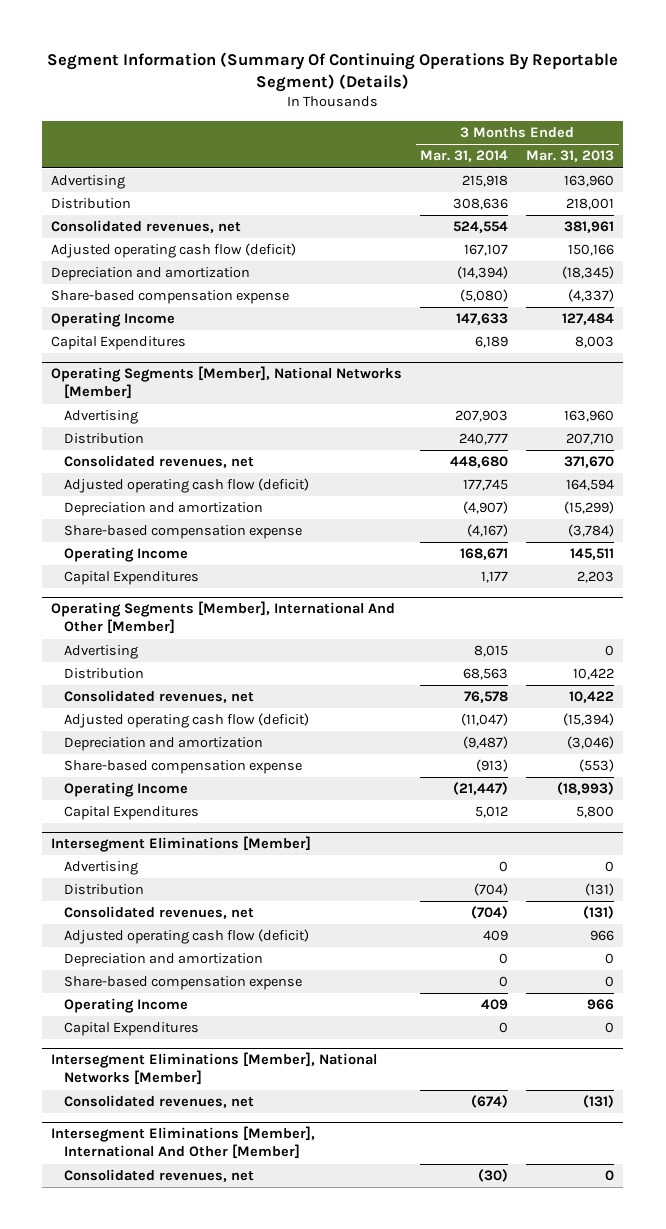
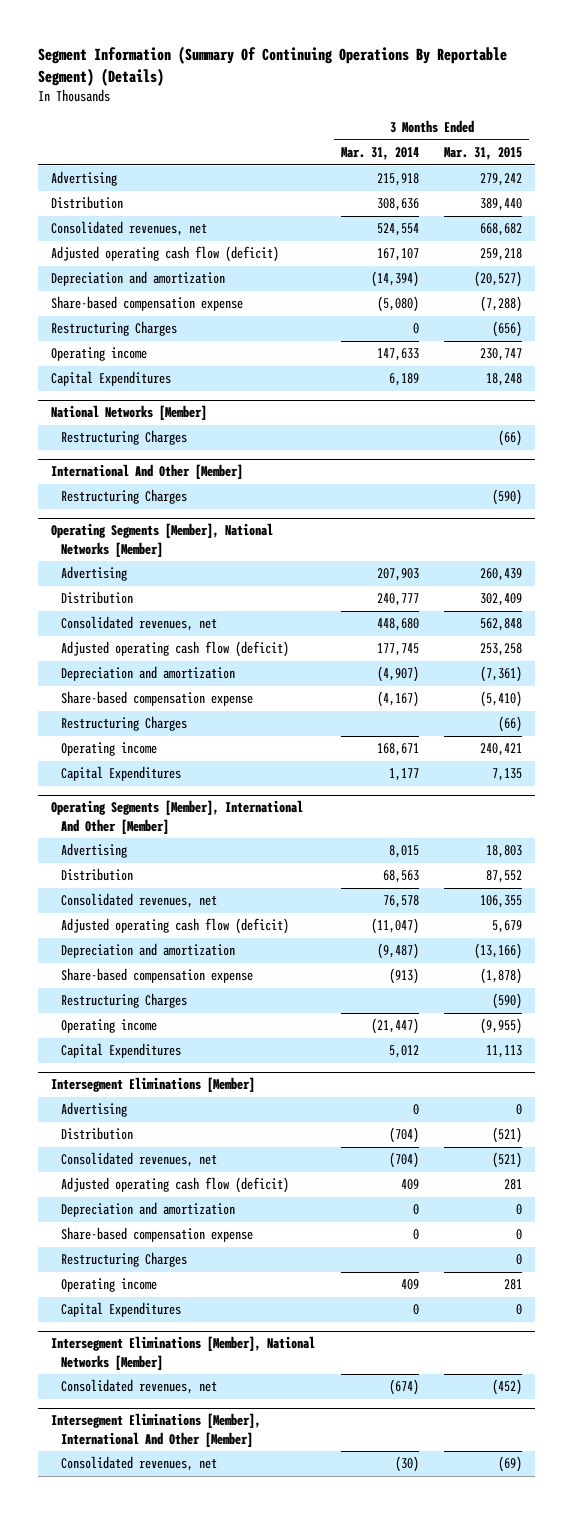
- | 3 Months Ended Mar. 31, 2014 | 3 Months Ended Mar. 31, 2013
+ | 3 Months Ended Mar. 31, 2014 | 3 Months Ended Mar. 31, 2015
- Operating Income | 147,633 | 127,484
+ Restructuring Charges | 0 | (656)
+ Operating income | 147,633 | 230,747
+ National Networks [Member]
+ Restructuring Charges | | (66)
+ International And Other [Member]
+ Restructuring Charges | | (590)
@ Operating Segments [Member], National Networks [Member]
- Operating Income | 168,671 | 145,511
+ Restructuring Charges | | (66)
+ Operating income | 168,671 | 240,421
@ Operating Segments [Member], International And Other [Member]
- Operating Income | (21,447) | (18,993)
+ Restructuring Charges | | (590)
+ Operating income | (21,447) | (9,955)
@ Intersegment Eliminations [Member]
- Operating Income | 409 | 966
+ Restructuring Charges | | 0
+ Operating income | 409 | 281

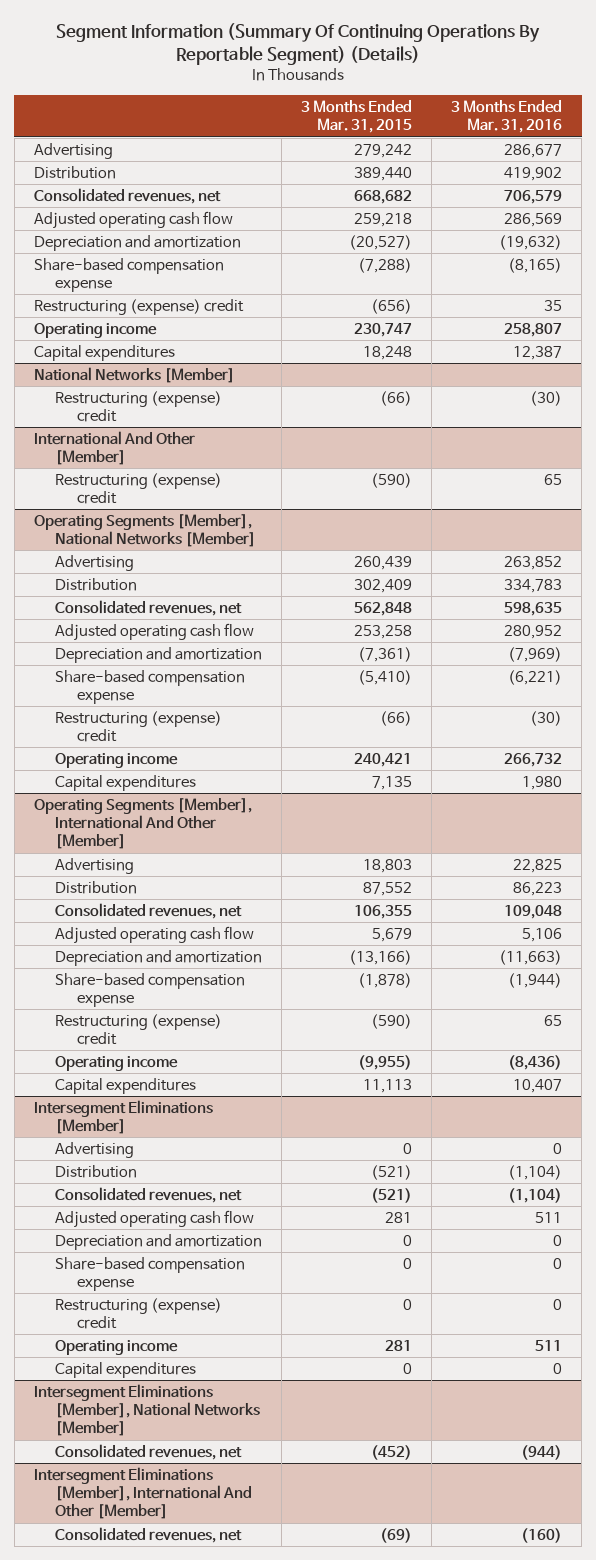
- | 3 Months Ended Mar. 31, 2014 | 3 Months Ended Mar. 31, 2015
+ | 3 Months Ended Mar. 31, 2015 | 3 Months Ended Mar. 31, 2016
- Adjusted operating cash flow (deficit) | 167,107 | 259,218
+ Adjusted operating cash flow | 259,218 | 286,569
- Restructuring Charges | 0 | (656)
+ Restructuring (expense) credit | (656) | 35
- Capital Expenditures | 6,189 | 18,248
+ Capital expenditures | 18,248 | 12,387
@ National Networks [Member]
- Restructuring Charges | | (66)
+ Restructuring (expense) credit | (66) | (30)
@ International And Other [Member]
- Restructuring Charges | | (590)
+ Restructuring (expense) credit | (590) | 65
@ Operating Segments [Member], National Networks [Member]
- Adjusted operating cash flow (deficit) | 177,745 | 253,258
+ Adjusted operating cash flow | 253,258 | 280,952
- Restructuring Charges | | (66)
+ Restructuring (expense) credit | (66) | (30)
- Capital Expenditures | 1,177 | 7,135
+ Capital expenditures | 7,135 | 1,980
@ Operating Segments [Member], International And Other [Member]
- Adjusted operating cash flow (deficit) | (11,047) | 5,679
+ Adjusted operating cash flow | 5,679 | 5,106
- Restructuring Charges | | (590)
+ Restructuring (expense) credit | (590) | 65
- Capital Expenditures | 5,012 | 11,113
+ Capital expenditures | 11,113 | 10,407
@ Intersegment Eliminations [Member]
- Adjusted operating cash flow (deficit) | 409 | 281
+ Adjusted operating cash flow | 281 | 511
- Restructuring Charges | | 0
+ Restructuring (expense) credit | 0 | 0
- Capital Expenditures | 0 | 0
+ Capital expenditures | 0 | 0

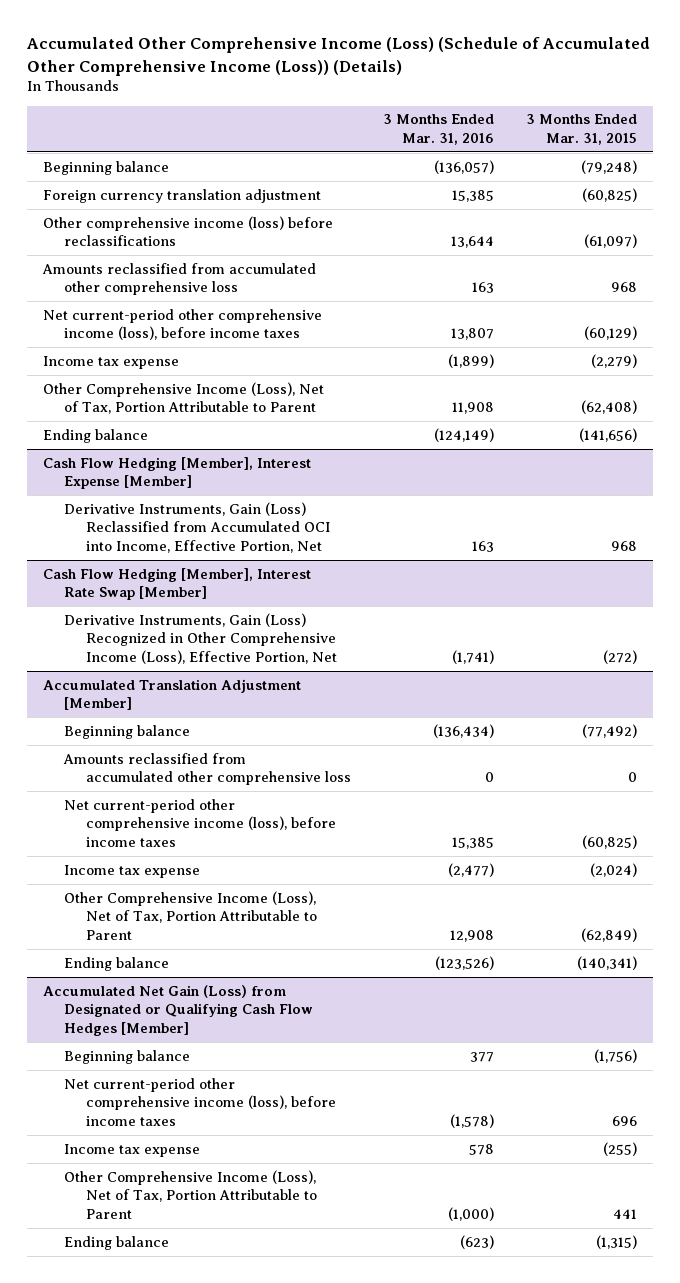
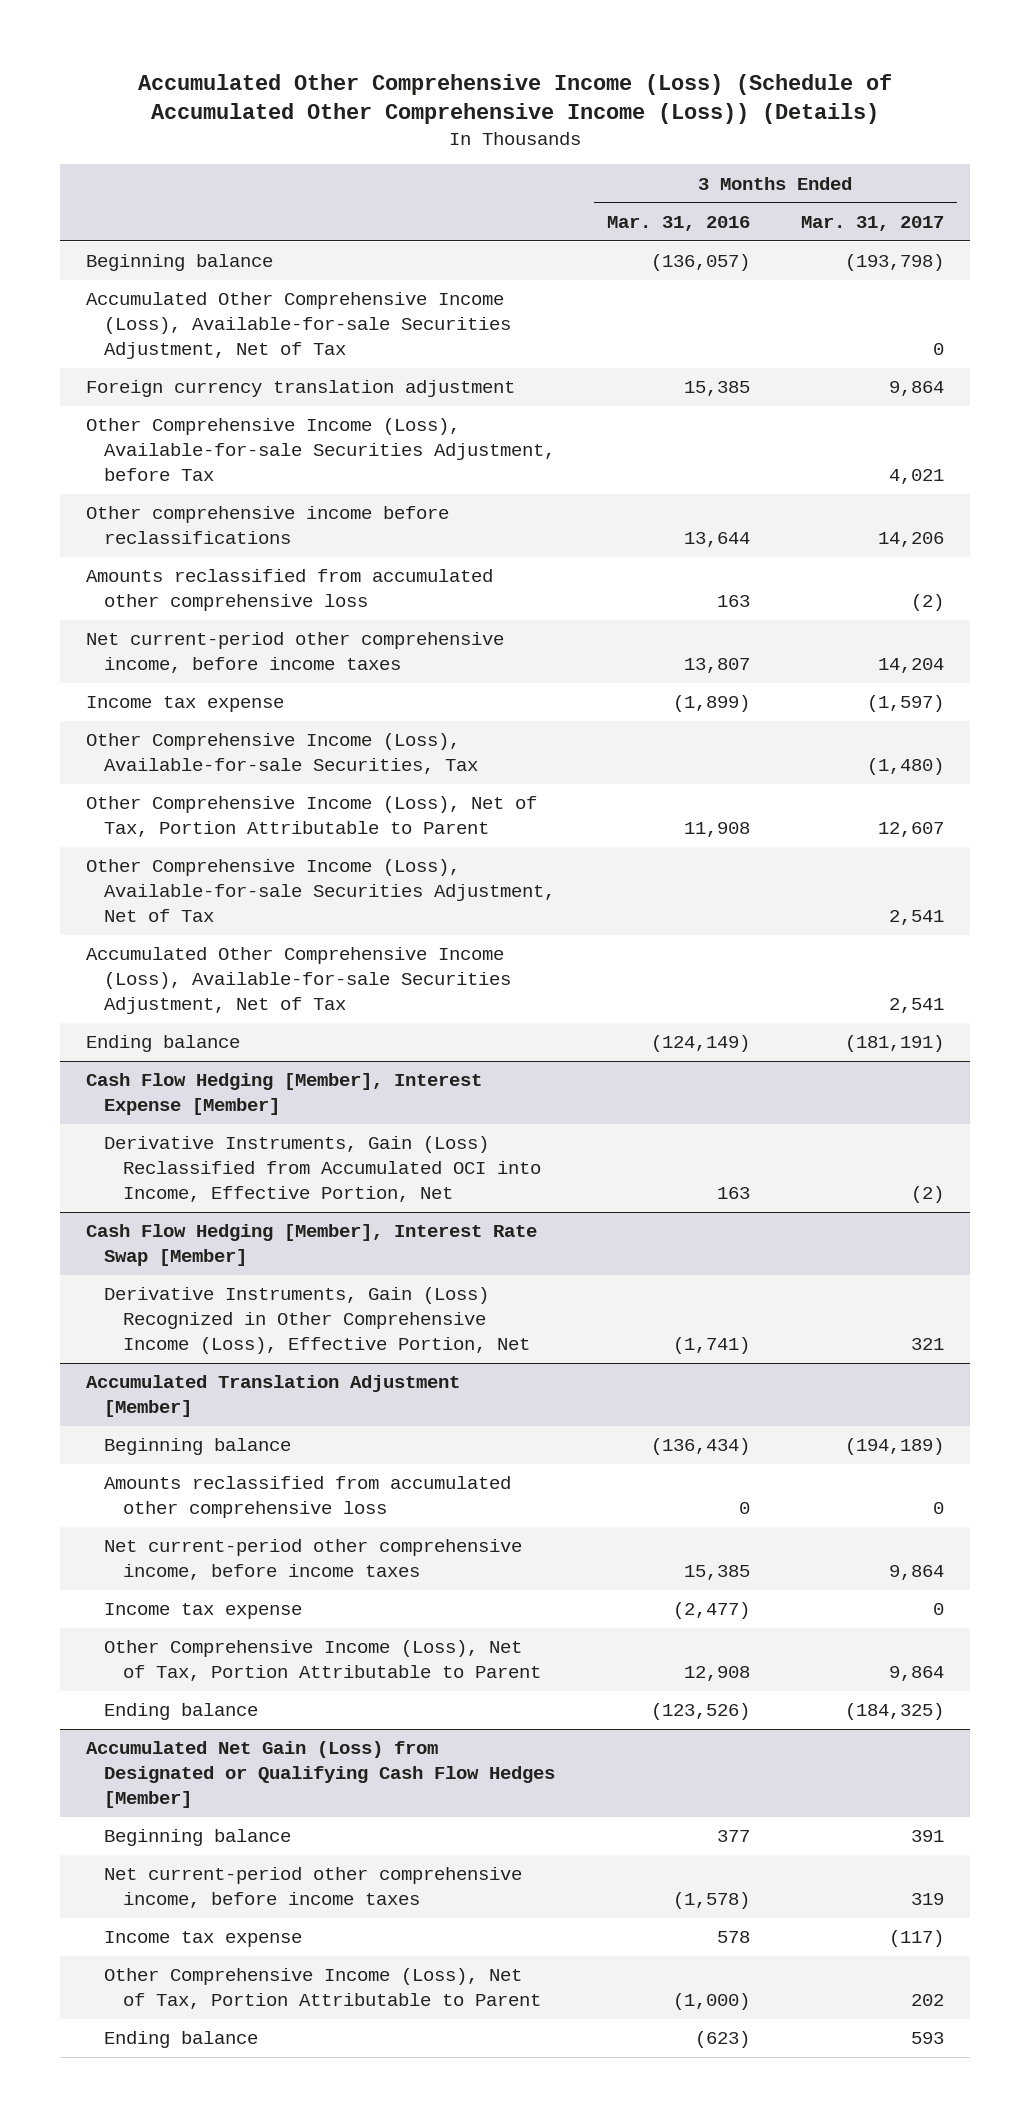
- | 3 Months Ended Mar. 31, 2016 | 3 Months Ended Mar. 31, 2015
+ | 3 Months Ended Mar. 31, 2016 | 3 Months Ended Mar. 31, 2017
+ Accumulated Other Comprehensive Income (Loss), Available-for-sale Securities Adjustment, Net of Tax | | 0
- Other comprehensive income (loss) before reclassifications | 13,644 | (61,097)
+ Other Comprehensive Income (Loss), Available-for-sale Securities Adjustment, before Tax | | 4,021
+ Other comprehensive income before reclassifications | 13,644 | 14,206
- Net current-period other comprehensive income (loss), before income taxes | 13,807 | (60,129)
+ Net current-period other comprehensive income, before income taxes | 13,807 | 14,204
+ Other Comprehensive Income (Loss), Available-for-sale Securities, Tax | | (1,480)
+ Other Comprehensive Income (Loss), Available-for-sale Securities Adjustment, Net of Tax | | 2,541
+ Accumulated Other Comprehensive Income (Loss), Available-for-sale Securities Adjustment, Net of Tax | | 2,541
@ Accumulated Translation Adjustment [Member]
- Net current-period other comprehensive income (loss), before income taxes | 15,385 | (60,825)
+ Net current-period other comprehensive income, before income taxes | 15,385 | 9,864
@ Accumulated Net Gain (Loss) from Designated or Qualifying Cash Flow Hedges [Member]
- Net current-period other comprehensive income (loss), before income taxes | (1,578) | 696
+ Net current-period other comprehensive income, before income taxes | (1,578) | 319

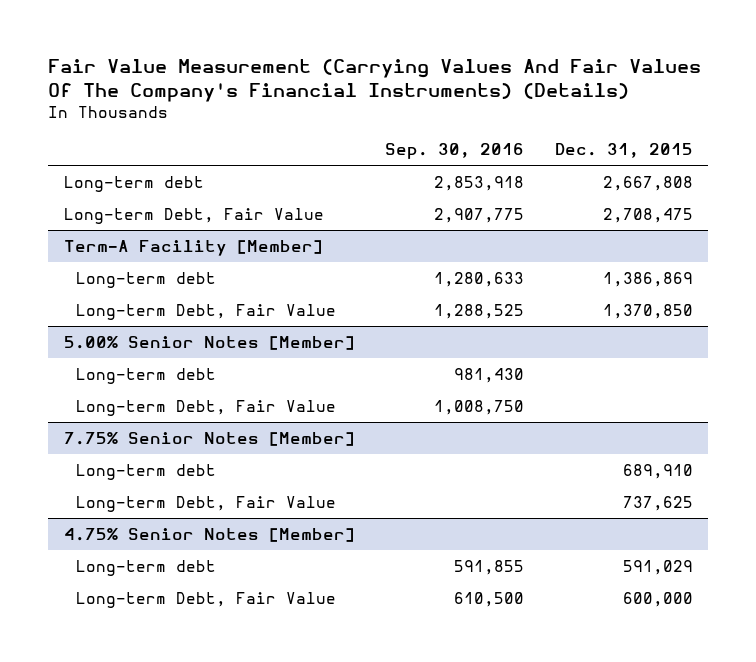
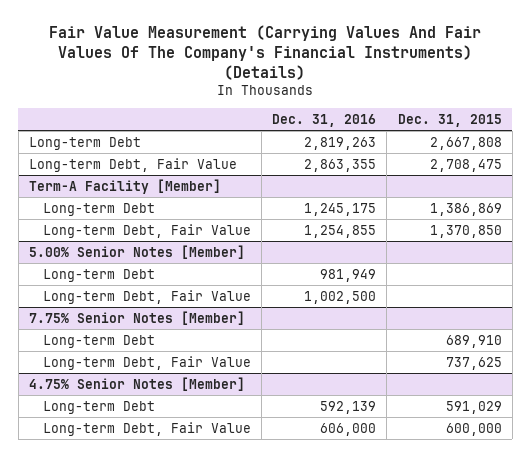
- | Sep. 30, 2016 | Dec. 31, 2015
+ | Dec. 31, 2016 | Dec. 31, 2015
- Long-term debt | 2,853,918 | 2,667,808
+ Long-term Debt | 2,819,263 | 2,667,808
@ Term-A Facility [Member]
- Long-term debt | 1,280,633 | 1,386,869
+ Long-term Debt | 1,245,175 | 1,386,869
@ 5.00% Senior Notes [Member]
- Long-term debt | 981,430 |
+ Long-term Debt | 981,949 |
@ 7.75% Senior Notes [Member]
- Long-term debt | | 689,910
+ Long-term Debt | | 689,910
@ 4.75% Senior Notes [Member]
- Long-term debt | 591,855 | 591,029
+ Long-term Debt | 592,139 | 591,029

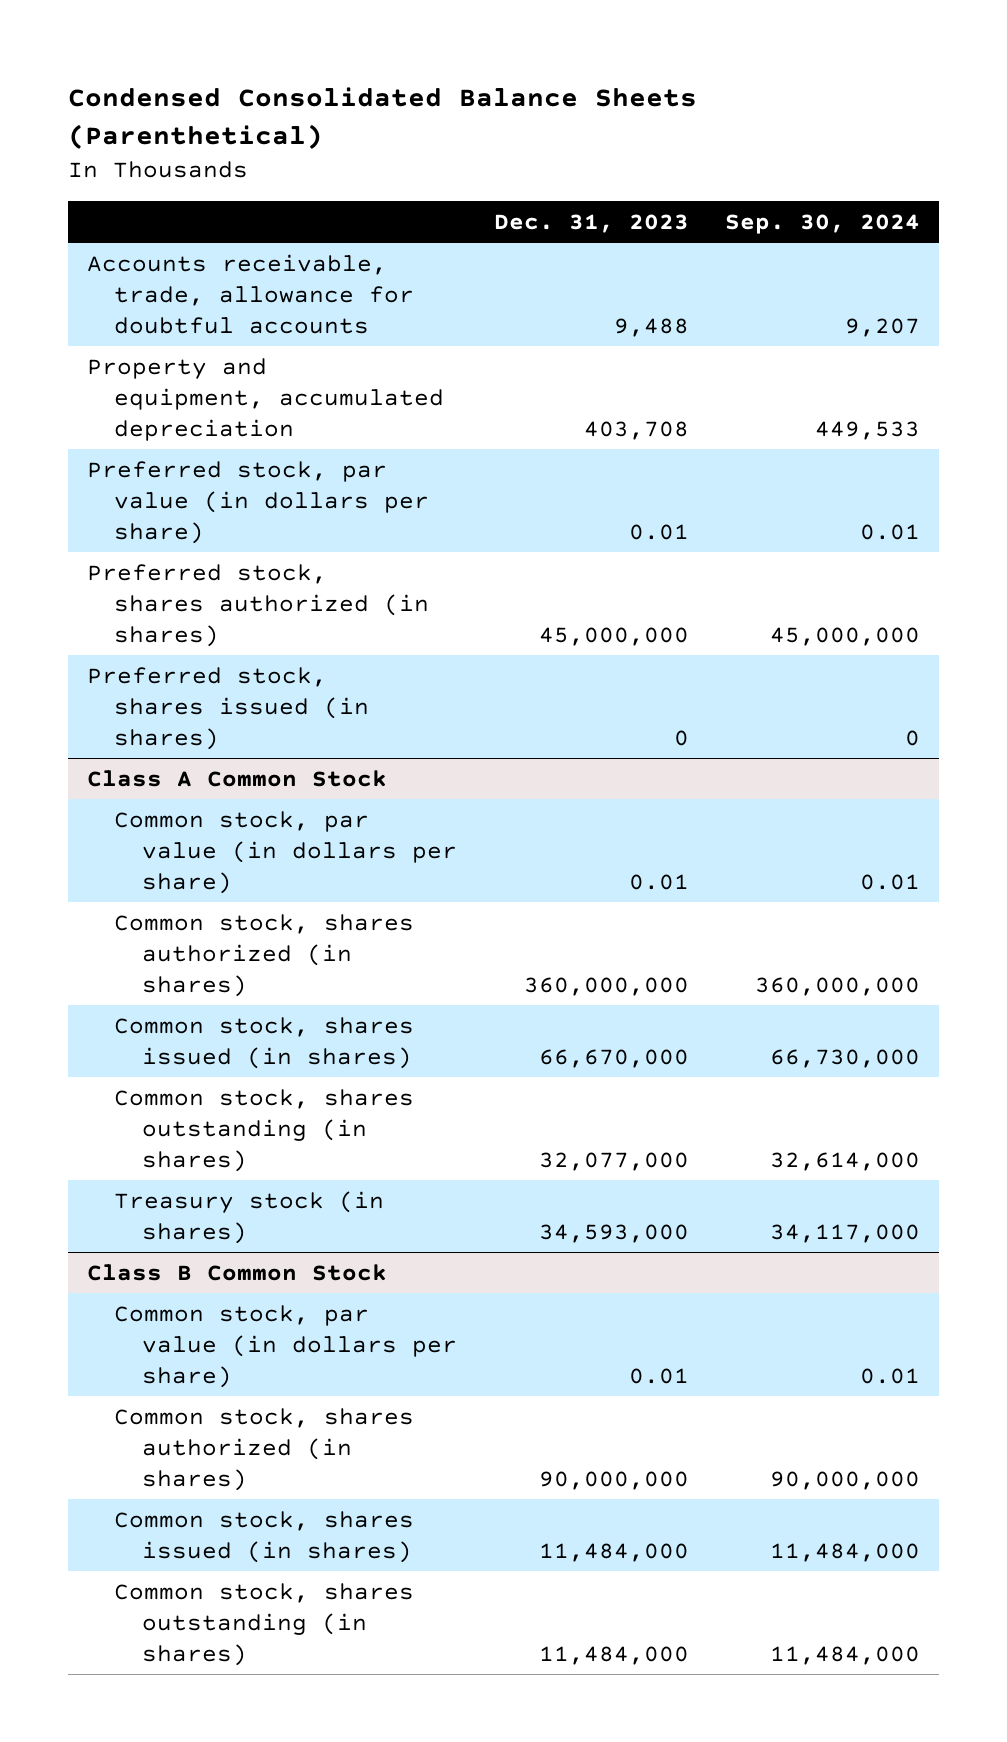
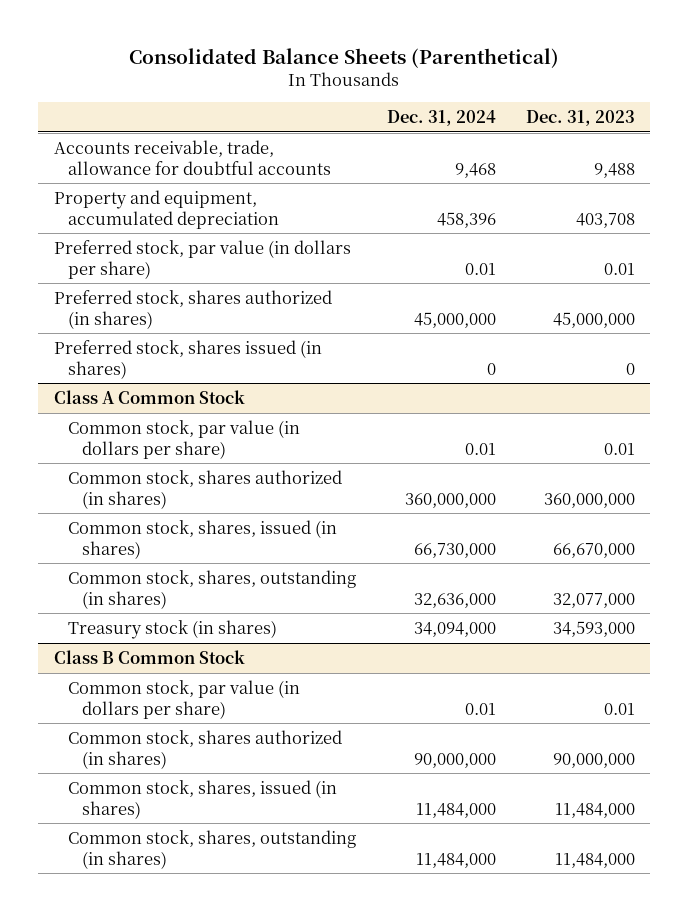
- Condensed Consolidated Balance Sheets (Parenthetical)
+ Consolidated Balance Sheets (Parenthetical)
- | Dec. 31, 2023 | Sep. 30, 2024
+ | Dec. 31, 2024 | Dec. 31, 2023
@ Class A Common Stock
- Common stock, shares issued (in shares) | 66,670,000 | 66,730,000
- Common stock, shares outstanding (in shares) | 32,077,000 | 32,614,000
+ Common stock, shares, issued (in shares) | 66,730,000 | 66,670,000
+ Common stock, shares, outstanding (in shares) | 32,636,000 | 32,077,000
@ Class B Common Stock
- Common stock, shares issued (in shares) | 11,484,000 | 11,484,000
- Common stock, shares outstanding (in shares) | 11,484,000 | 11,484,000
+ Common stock, shares, issued (in shares) | 11,484,000 | 11,484,000
+ Common stock, shares, outstanding (in shares) | 11,484,000 | 11,484,000

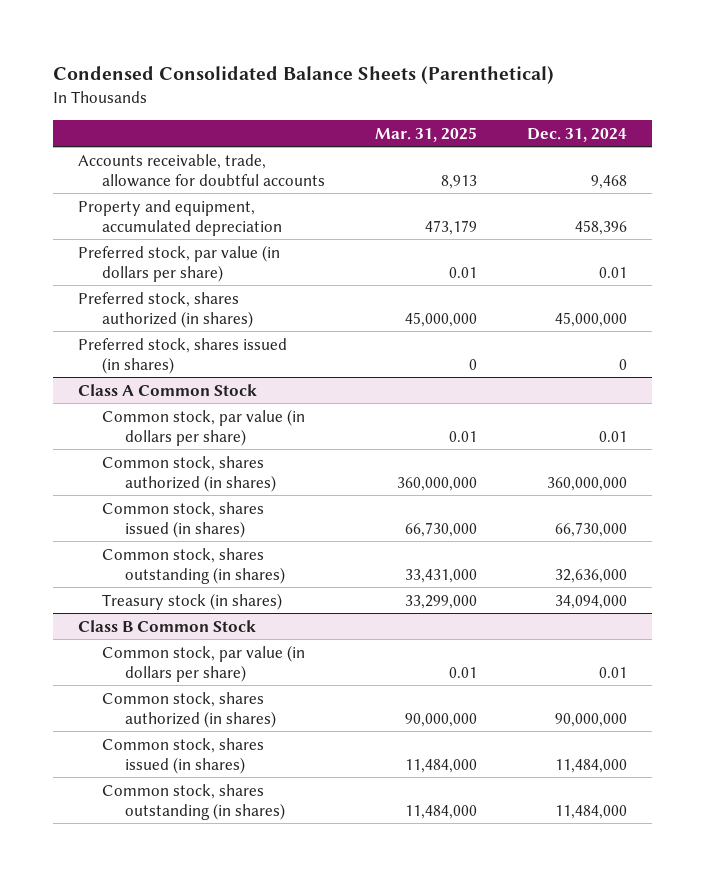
- Consolidated Balance Sheets (Parenthetical)
+ Condensed Consolidated Balance Sheets (Parenthetical)
- | Dec. 31, 2024 | Dec. 31, 2023
+ | Mar. 31, 2025 | Dec. 31, 2024
@ Class A Common Stock
- Common stock, shares, issued (in shares) | 66,730,000 | 66,670,000
- Common stock, shares, outstanding (in shares) | 32,636,000 | 32,077,000
+ Common stock, shares issued (in shares) | 66,730,000 | 66,730,000
+ Common stock, shares outstanding (in shares) | 33,431,000 | 32,636,000
@ Class B Common Stock
- Common stock, shares, issued (in shares) | 11,484,000 | 11,484,000
- Common stock, shares, outstanding (in shares) | 11,484,000 | 11,484,000
+ Common stock, shares issued (in shares) | 11,484,000 | 11,484,000
+ Common stock, shares outstanding (in shares) | 11,484,000 | 11,484,000

